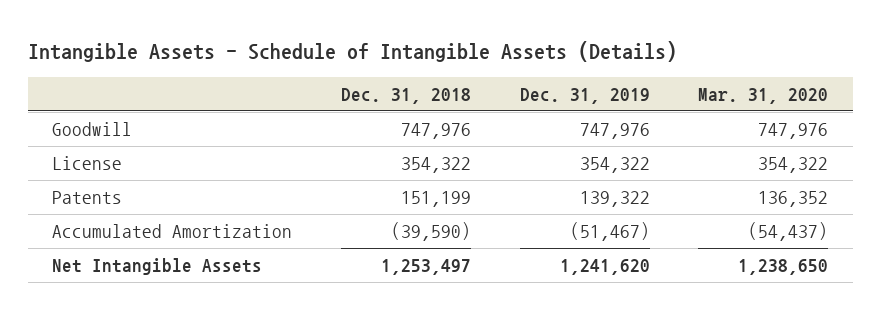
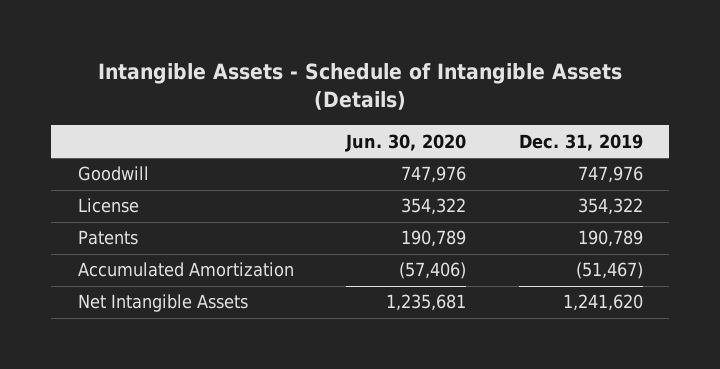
- | Dec. 31, 2018 | Dec. 31, 2019 | Mar. 31, 2020
+ | Jun. 30, 2020 | Dec. 31, 2019
- Patents | 151,199 | 139,322 | 136,352
+ Patents | 190,789 | 190,789

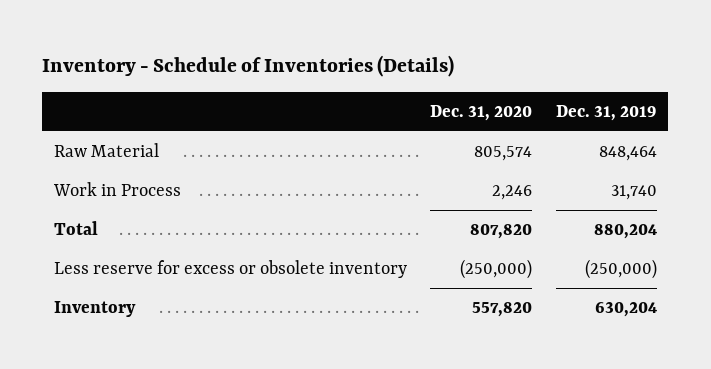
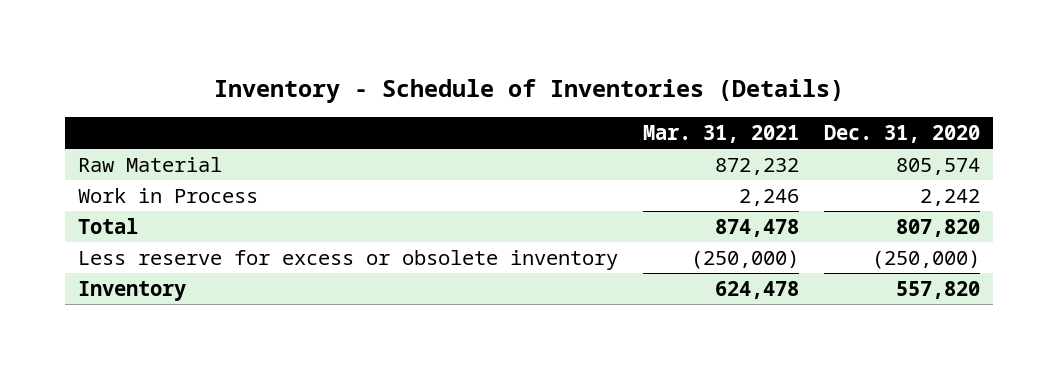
- | Dec. 31, 2020 | Dec. 31, 2019
+ | Mar. 31, 2021 | Dec. 31, 2020
- Work in Process | 2,246 | 31,740
+ Work in Process | 2,246 | 2,242

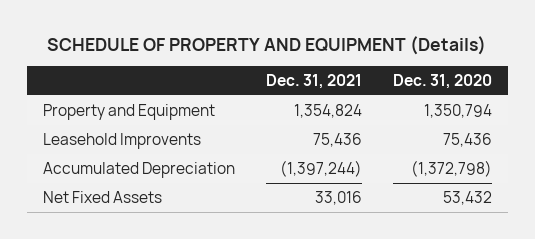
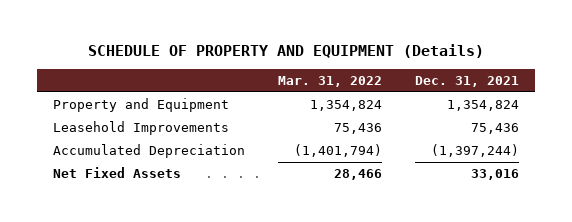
- | Dec. 31, 2021 | Dec. 31, 2020
+ | Mar. 31, 2022 | Dec. 31, 2021
- Leasehold Improvents | 75,436 | 75,436
+ Leasehold Improvements | 75,436 | 75,436

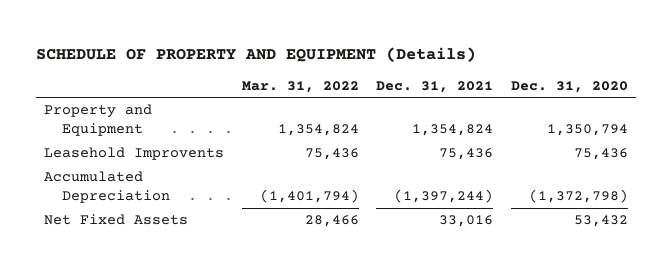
- | Mar. 31, 2022 | Dec. 31, 2021
+ | Mar. 31, 2022 | Dec. 31, 2021 | Dec. 31, 2020
- Leasehold Improvements | 75,436 | 75,436
+ Leasehold Improvents | 75,436 | 75,436 | 75,436

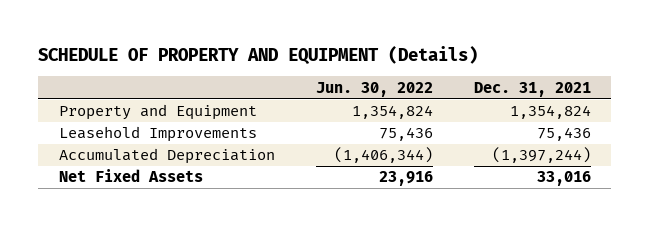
- | Mar. 31, 2022 | Dec. 31, 2021 | Dec. 31, 2020
+ | Jun. 30, 2022 | Dec. 31, 2021
- Leasehold Improvents | 75,436 | 75,436 | 75,436
+ Leasehold Improvements | 75,436 | 75,436

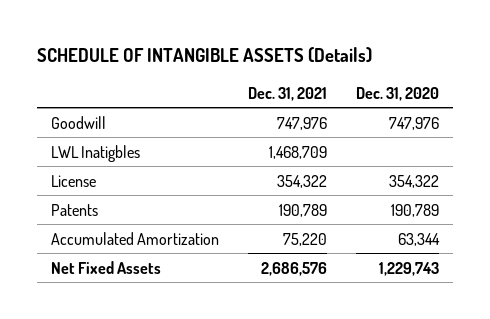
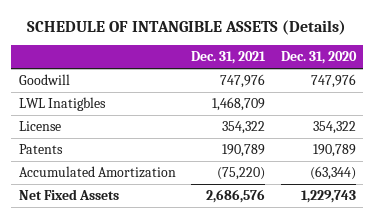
- Accumulated Amortization | 75,220 | 63,344
+ Accumulated Amortization | (75,220) | (63,344)

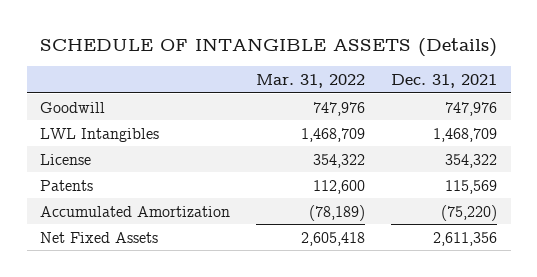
- | Dec. 31, 2021 | Dec. 31, 2020
+ | Mar. 31, 2022 | Dec. 31, 2021
- LWL Inatigbles | 1,468,709 |
+ LWL Intangibles | 1,468,709 | 1,468,709
- Patents | 190,789 | 190,789
+ Patents | 112,600 | 115,569
- Net Fixed Assets | 2,686,576 | 1,229,743
+ Net Fixed Assets | 2,605,418 | 2,611,356

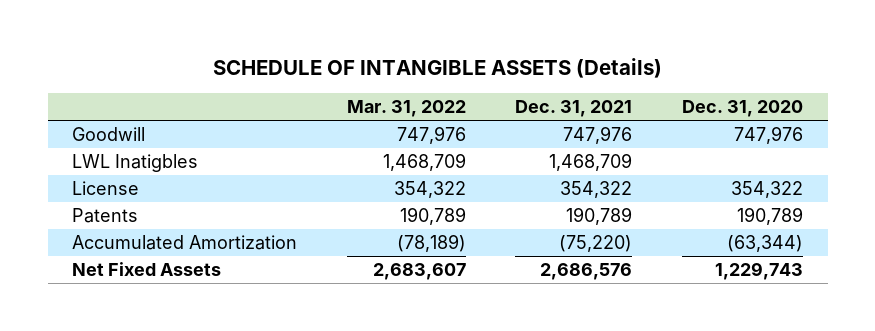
- | Mar. 31, 2022 | Dec. 31, 2021
+ | Mar. 31, 2022 | Dec. 31, 2021 | Dec. 31, 2020
- LWL Intangibles | 1,468,709 | 1,468,709
+ LWL Inatigbles | 1,468,709 | 1,468,709 |
- Patents | 112,600 | 115,569
+ Patents | 190,789 | 190,789 | 190,789
- Net Fixed Assets | 2,605,418 | 2,611,356
+ Net Fixed Assets | 2,683,607 | 2,686,576 | 1,229,743

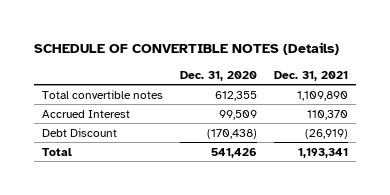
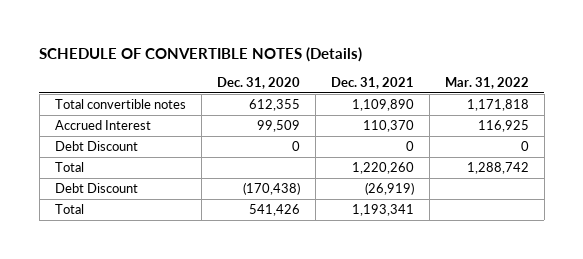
- | Dec. 31, 2020 | Dec. 31, 2021
+ | Dec. 31, 2020 | Dec. 31, 2021 | Mar. 31, 2022
+ Debt Discount | 0 | 0 | 0
+ Total | | 1,220,260 | 1,288,742

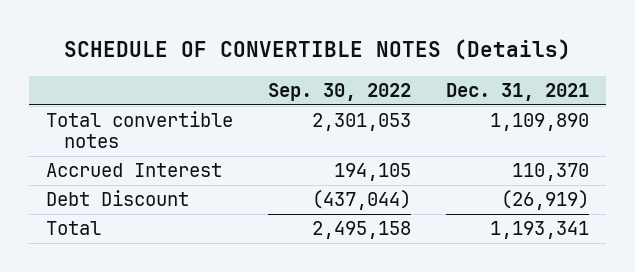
- | Dec. 31, 2020 | Dec. 31, 2021 | Mar. 31, 2022
+ | Sep. 30, 2022 | Dec. 31, 2021
- Debt Discount | 0 | 0 | 0
- Total | | 1,220,260 | 1,288,742

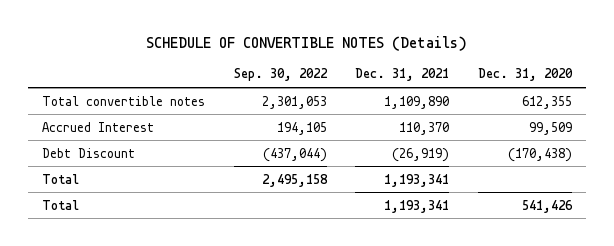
- | Sep. 30, 2022 | Dec. 31, 2021
+ | Sep. 30, 2022 | Dec. 31, 2021 | Dec. 31, 2020
+ Total | | 1,193,341 | 541,426

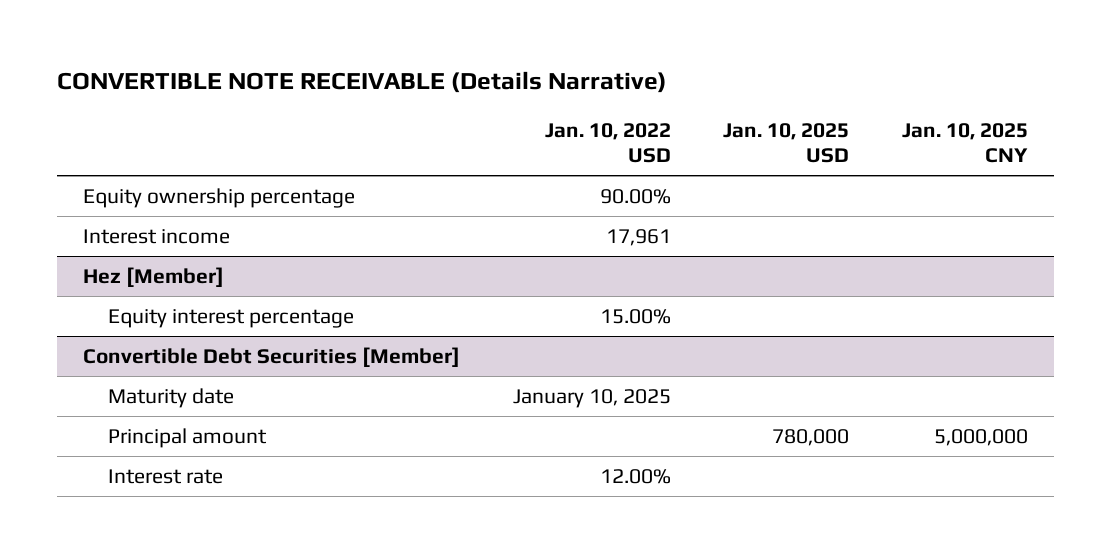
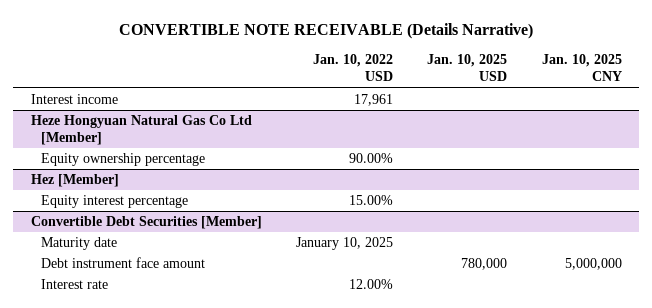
- Equity ownership percentage | 90.00% | |
+ Heze Hongyuan Natural Gas Co Ltd [Member]
+ Equity ownership percentage | 90.00% | |
@ Convertible Debt Securities [Member]
- Principal amount | | 780,000 | 5,000,000
+ Debt instrument face amount | | 780,000 | 5,000,000

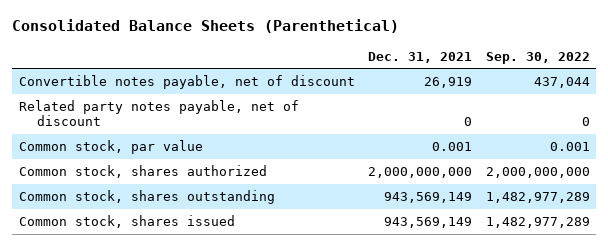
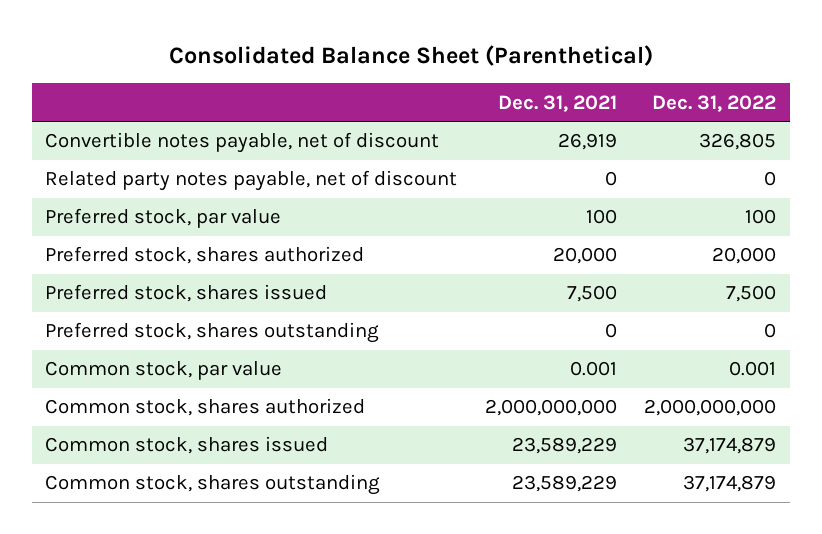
- Consolidated Balance Sheets (Parenthetical)
+ Consolidated Balance Sheet (Parenthetical)
- | Dec. 31, 2021 | Sep. 30, 2022
+ | Dec. 31, 2021 | Dec. 31, 2022
+ Preferred stock, par value | 100 | 100
+ Preferred stock, shares authorized | 20,000 | 20,000
+ Preferred stock, shares issued | 7,500 | 7,500
+ Preferred stock, shares outstanding | 0 | 0
- Common stock, shares outstanding | 943,569,149 | 1,482,977,289
- Common stock, shares issued | 943,569,149 | 1,482,977,289
+ Common stock, shares issued | 23,589,229 | 37,174,879
+ Common stock, shares outstanding | 23,589,229 | 37,174,879

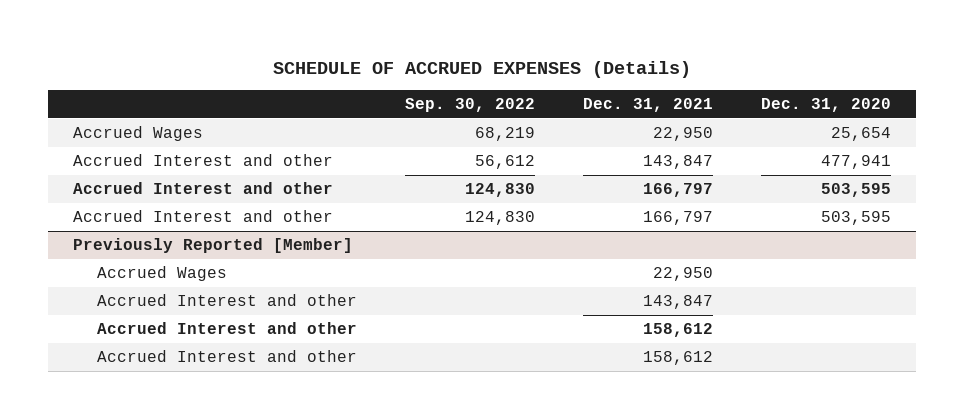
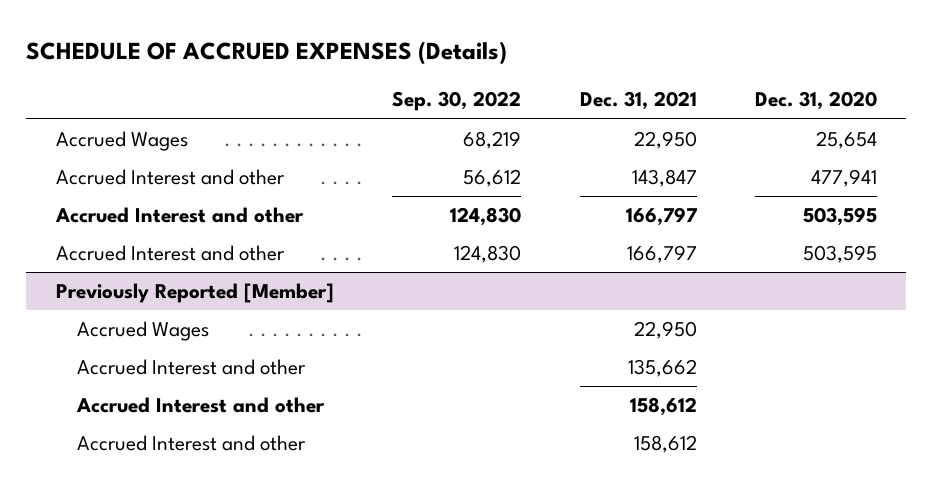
@ Previously Reported [Member]
- Accrued Interest and other | | 143,847 |
+ Accrued Interest and other | | 135,662 |

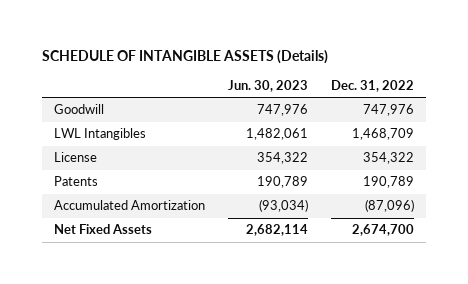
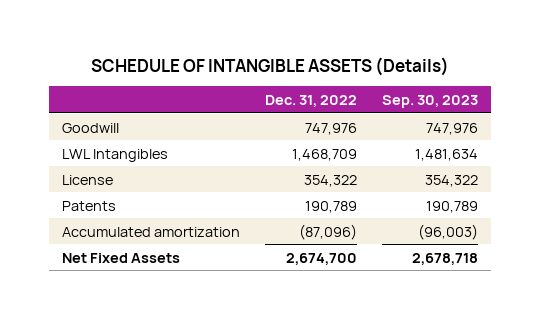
- | Jun. 30, 2023 | Dec. 31, 2022
+ | Dec. 31, 2022 | Sep. 30, 2023
- Accumulated Amortization | (93,034) | (87,096)
+ Accumulated amortization | (87,096) | (96,003)

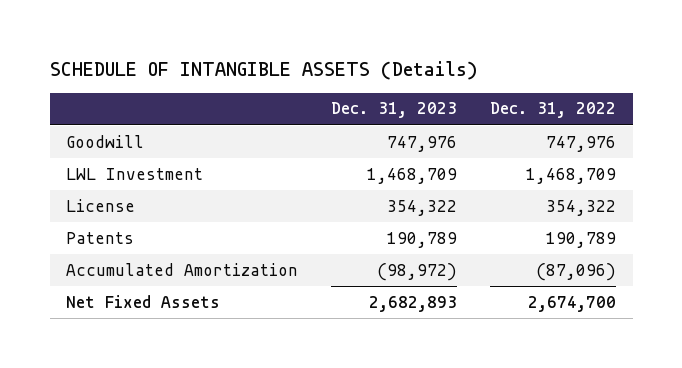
- | Dec. 31, 2022 | Sep. 30, 2023
+ | Dec. 31, 2023 | Dec. 31, 2022
- LWL Intangibles | 1,468,709 | 1,481,634
+ LWL Investment | 1,468,709 | 1,468,709
- Accumulated amortization | (87,096) | (96,003)
+ Accumulated Amortization | (98,972) | (87,096)

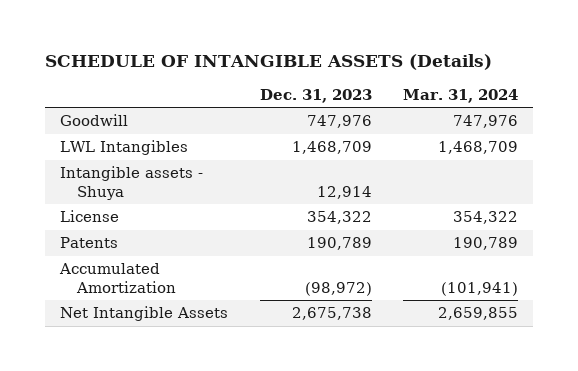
- | Dec. 31, 2023 | Dec. 31, 2022
+ | Dec. 31, 2023 | Mar. 31, 2024
- LWL Investment | 1,468,709 | 1,468,709
+ LWL Intangibles | 1,468,709 | 1,468,709
+ Intangible assets - Shuya | 12,914 |
- Net Fixed Assets | 2,682,893 | 2,674,700
+ Net Intangible Assets | 2,675,738 | 2,659,855

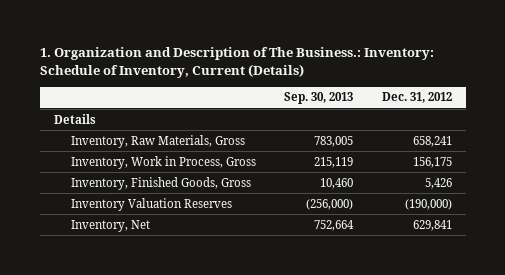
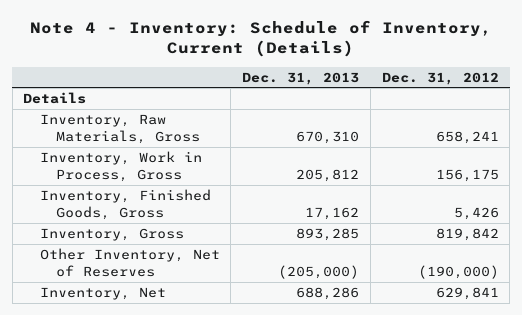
- 1. Organization and Description of The Business.: Inventory: Schedule of Inventory, Current (Details)
+ Note 4 - Inventory: Schedule of Inventory, Current (Details)
- | Sep. 30, 2013 | Dec. 31, 2012
+ | Dec. 31, 2013 | Dec. 31, 2012
- Inventory Valuation Reserves | (256,000) | (190,000)
+ Inventory, Gross | 893,285 | 819,842
+ Other Inventory, Net of Reserves | (205,000) | (190,000)

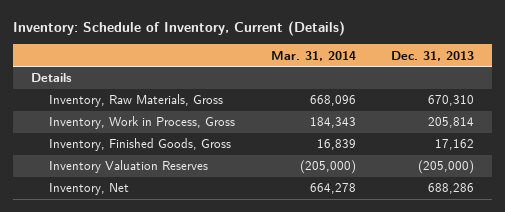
- Note 4 - Inventory: Schedule of Inventory, Current (Details)
+ Inventory: Schedule of Inventory, Current (Details)
- | Dec. 31, 2013 | Dec. 31, 2012
+ | Mar. 31, 2014 | Dec. 31, 2013
- Inventory, Work in Process, Gross | 205,812 | 156,175
+ Inventory, Work in Process, Gross | 184,343 | 205,814
- Inventory, Gross | 893,285 | 819,842
- Other Inventory, Net of Reserves | (205,000) | (190,000)
+ Inventory Valuation Reserves | (205,000) | (205,000)

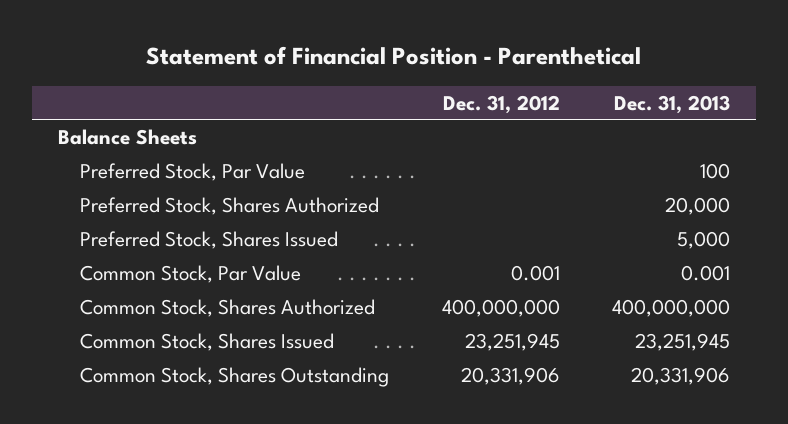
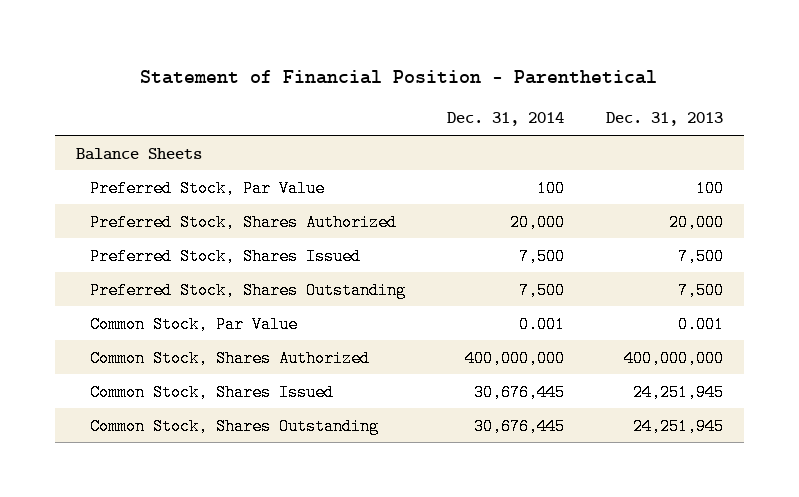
- | Dec. 31, 2012 | Dec. 31, 2013
+ | Dec. 31, 2014 | Dec. 31, 2013
- Preferred Stock, Shares Issued | | 5,000
+ Preferred Stock, Shares Issued | 7,500 | 7,500
+ Preferred Stock, Shares Outstanding | 7,500 | 7,500
- Common Stock, Shares Issued | 23,251,945 | 23,251,945
- Common Stock, Shares Outstanding | 20,331,906 | 20,331,906
+ Common Stock, Shares Issued | 30,676,445 | 24,251,945
+ Common Stock, Shares Outstanding | 30,676,445 | 24,251,945

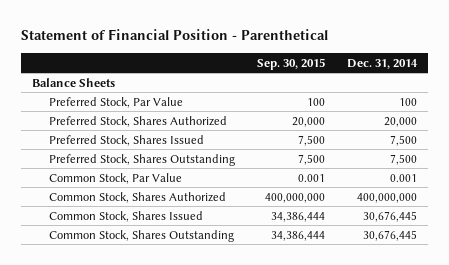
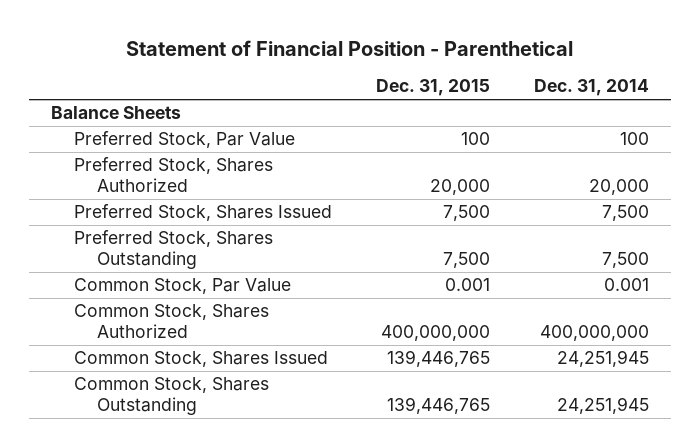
- | Sep. 30, 2015 | Dec. 31, 2014
+ | Dec. 31, 2015 | Dec. 31, 2014
- Common Stock, Shares Issued | 34,386,444 | 30,676,445
- Common Stock, Shares Outstanding | 34,386,444 | 30,676,445
+ Common Stock, Shares Issued | 139,446,765 | 24,251,945
+ Common Stock, Shares Outstanding | 139,446,765 | 24,251,945

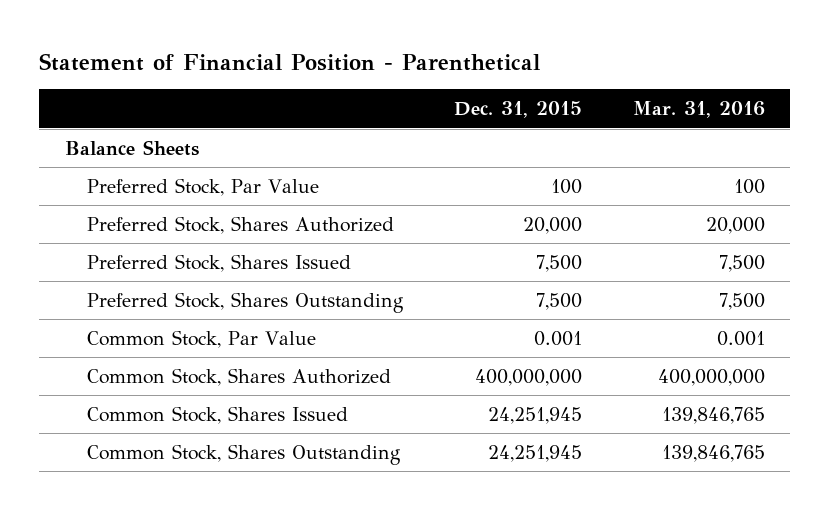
- | Dec. 31, 2015 | Dec. 31, 2014
+ | Dec. 31, 2015 | Mar. 31, 2016
- Common Stock, Shares Issued | 139,446,765 | 24,251,945
- Common Stock, Shares Outstanding | 139,446,765 | 24,251,945
+ Common Stock, Shares Issued | 24,251,945 | 139,846,765
+ Common Stock, Shares Outstanding | 24,251,945 | 139,846,765

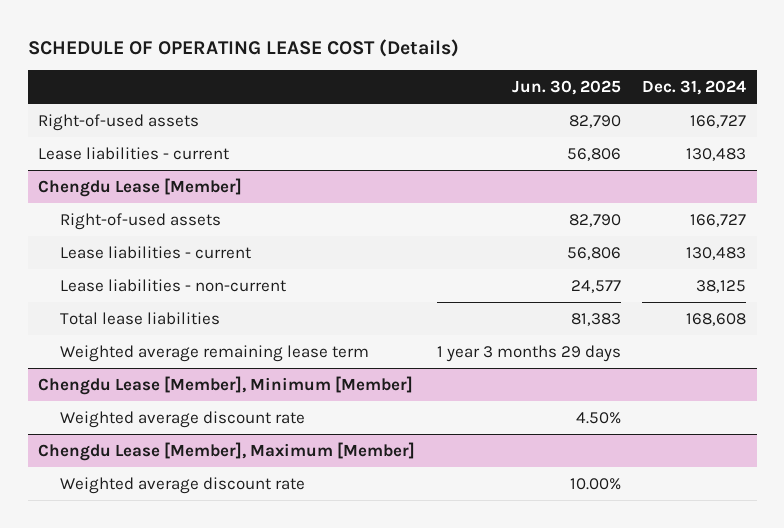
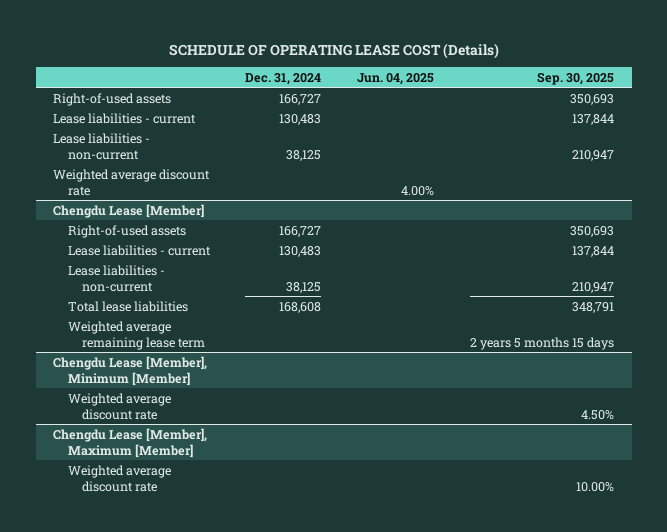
- | Jun. 30, 2025 | Dec. 31, 2024
+ | Dec. 31, 2024 | Jun. 04, 2025 | Sep. 30, 2025
+ Lease liabilities - non-current | 38,125 | | 210,947
+ Weighted average discount rate | | 4.00% |

